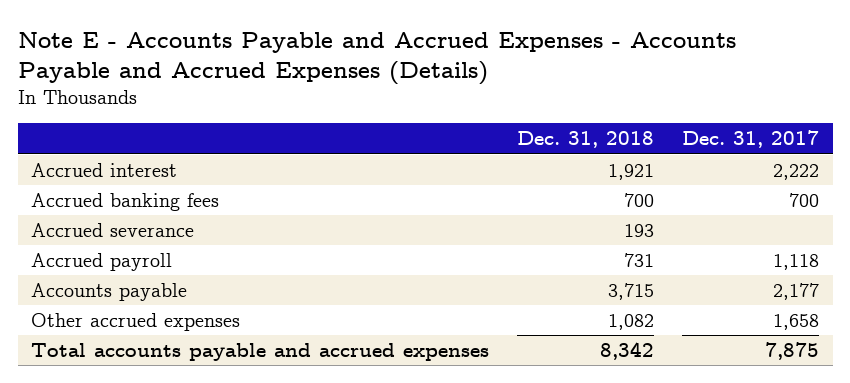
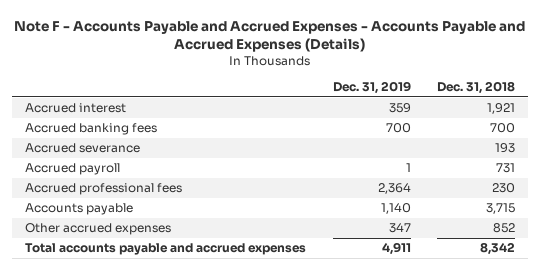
- Note E - Accounts Payable and Accrued Expenses - Accounts Payable and Accrued Expenses (Details)
+ Note F - Accounts Payable and Accrued Expenses - Accounts Payable and Accrued Expenses (Details)
- | Dec. 31, 2018 | Dec. 31, 2017
+ | Dec. 31, 2019 | Dec. 31, 2018
+ Accrued professional fees | 2,364 | 230
- Other accrued expenses | 1,082 | 1,658
+ Other accrued expenses | 347 | 852

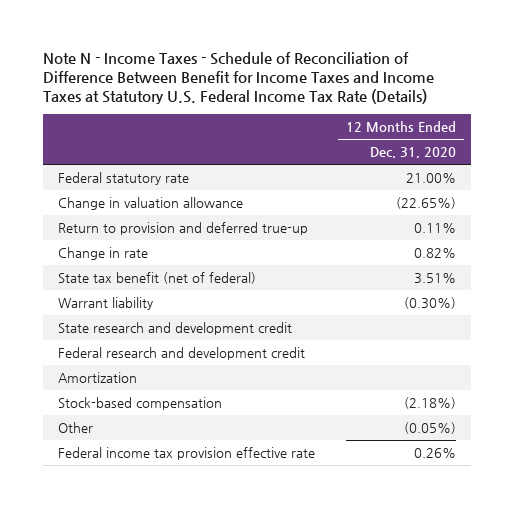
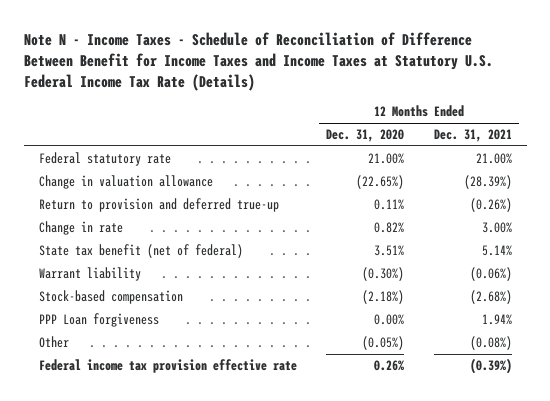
- | 12 Months Ended Dec. 31, 2020
+ | 12 Months Ended Dec. 31, 2020 | 12 Months Ended Dec. 31, 2021
- State research and development credit
- Federal research and development credit
- Amortization
+ PPP Loan forgiveness | 0.00% | 1.94%

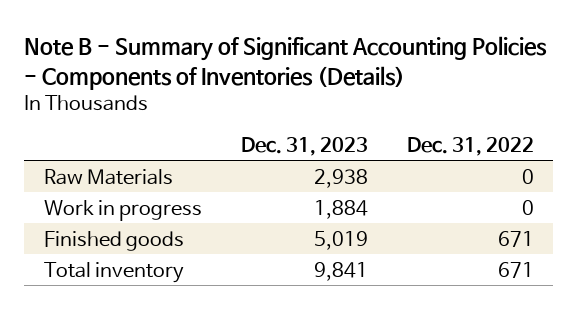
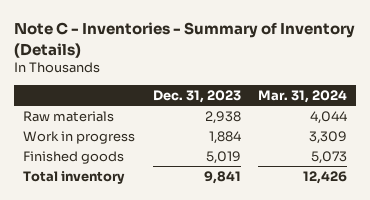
- Note B - Summary of Significant Accounting Policies - Components of Inventories (Details)
+ Note C - Inventories - Summary of Inventory (Details)
- | Dec. 31, 2023 | Dec. 31, 2022
+ | Dec. 31, 2023 | Mar. 31, 2024
- Raw Materials | 2,938 | 0
+ Raw materials | 2,938 | 4,044

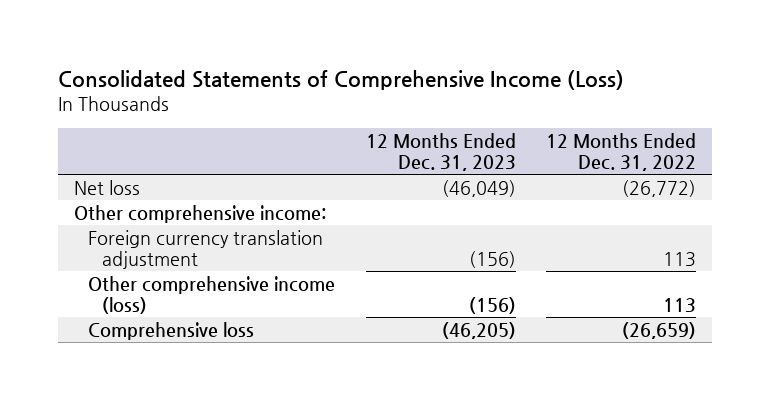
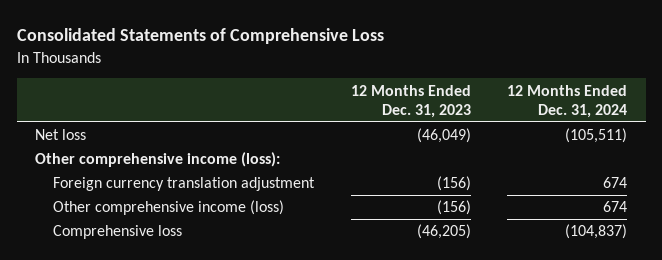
- Consolidated Statements of Comprehensive Income (Loss)
+ Consolidated Statements of Comprehensive Loss
- | 12 Months Ended Dec. 31, 2023 | 12 Months Ended Dec. 31, 2022
+ | 12 Months Ended Dec. 31, 2023 | 12 Months Ended Dec. 31, 2024
- Other comprehensive income:
+ Other comprehensive income (loss):

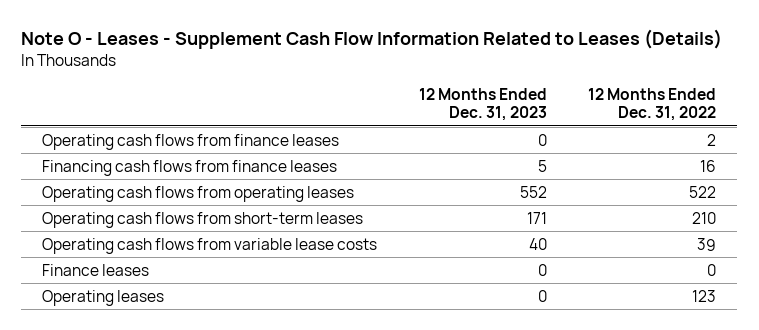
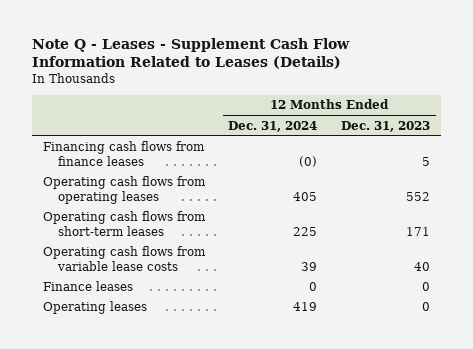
- Note O - Leases - Supplement Cash Flow Information Related to Leases (Details)
+ Note Q - Leases - Supplement Cash Flow Information Related to Leases (Details)
- | 12 Months Ended Dec. 31, 2023 | 12 Months Ended Dec. 31, 2022
+ | 12 Months Ended Dec. 31, 2024 | 12 Months Ended Dec. 31, 2023
- Operating cash flows from finance leases | 0 | 2

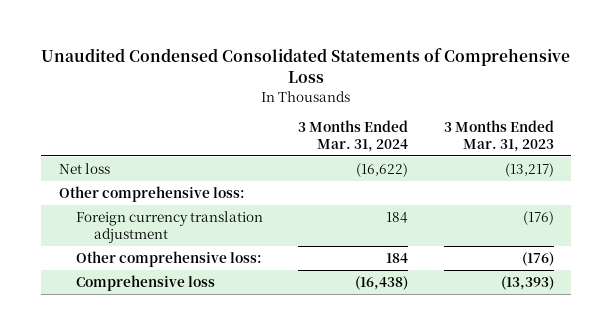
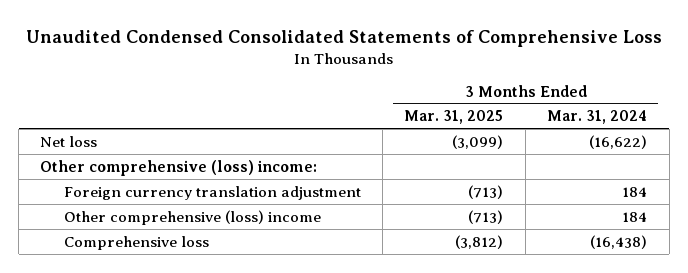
- | 3 Months Ended Mar. 31, 2024 | 3 Months Ended Mar. 31, 2023
+ | 3 Months Ended Mar. 31, 2025 | 3 Months Ended Mar. 31, 2024
- Other comprehensive loss:
+ Other comprehensive (loss) income:
- Other comprehensive loss: | 184 | (176)
+ Other comprehensive (loss) income | (713) | 184

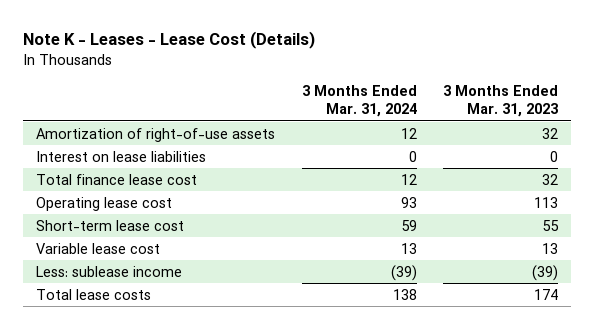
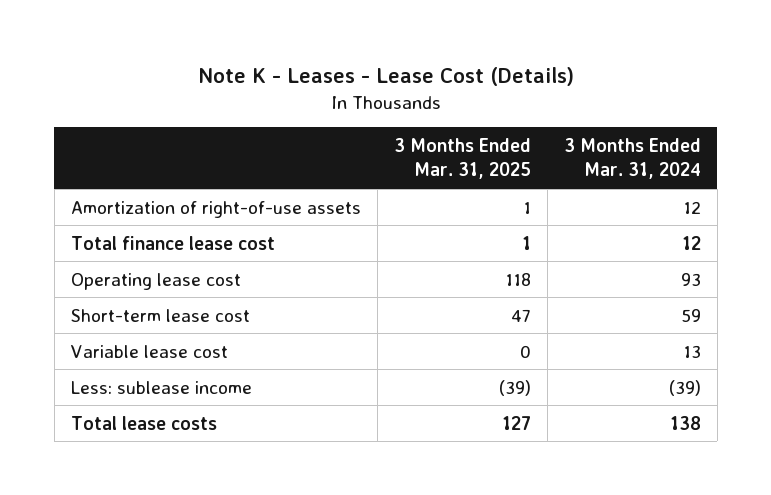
- | 3 Months Ended Mar. 31, 2024 | 3 Months Ended Mar. 31, 2023
+ | 3 Months Ended Mar. 31, 2025 | 3 Months Ended Mar. 31, 2024
- Interest on lease liabilities | 0 | 0

